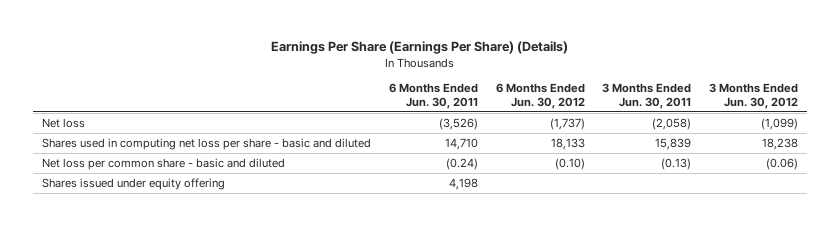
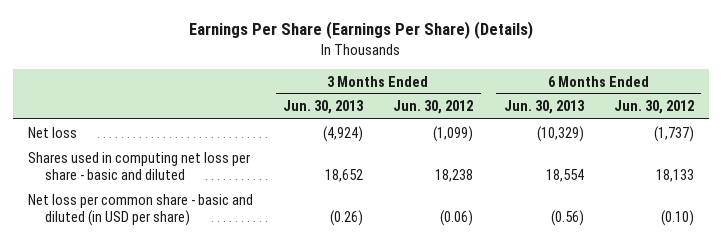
- | 6 Months Ended Jun. 30, 2011 | 6 Months Ended Jun. 30, 2012 | 3 Months Ended Jun. 30, 2011 | 3 Months Ended Jun. 30, 2012
+ | 3 Months Ended Jun. 30, 2013 | 3 Months Ended Jun. 30, 2012 | 6 Months Ended Jun. 30, 2013 | 6 Months Ended Jun. 30, 2012
- Net loss per common share - basic and diluted | (0.24) | (0.10) | (0.13) | (0.06)
- Shares issued under equity offering | 4,198 | | |
+ Net loss per common share - basic and diluted (in USD per share) | (0.26) | (0.06) | (0.56) | (0.10)

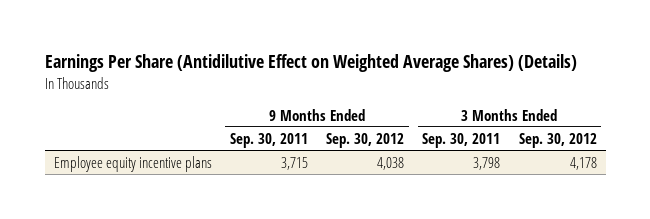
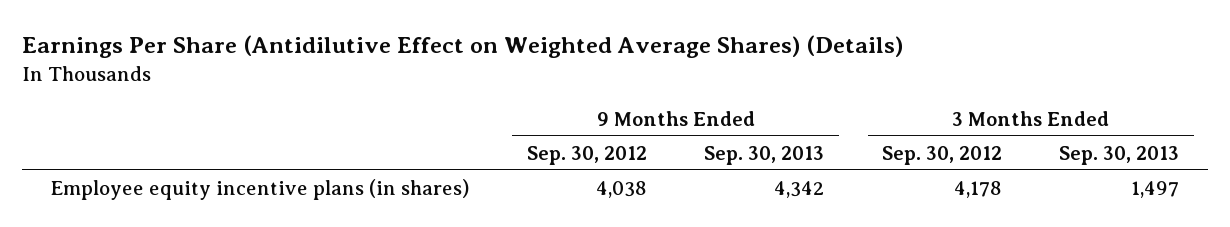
- | 9 Months Ended Sep. 30, 2011 | 9 Months Ended Sep. 30, 2012 | 3 Months Ended Sep. 30, 2011 | 3 Months Ended Sep. 30, 2012
+ | 9 Months Ended Sep. 30, 2012 | 9 Months Ended Sep. 30, 2013 | 3 Months Ended Sep. 30, 2012 | 3 Months Ended Sep. 30, 2013
- Employee equity incentive plans | 3,715 | 4,038 | 3,798 | 4,178
+ Employee equity incentive plans (in shares) | 4,038 | 4,342 | 4,178 | 1,497

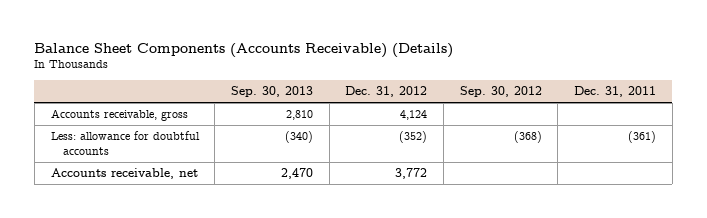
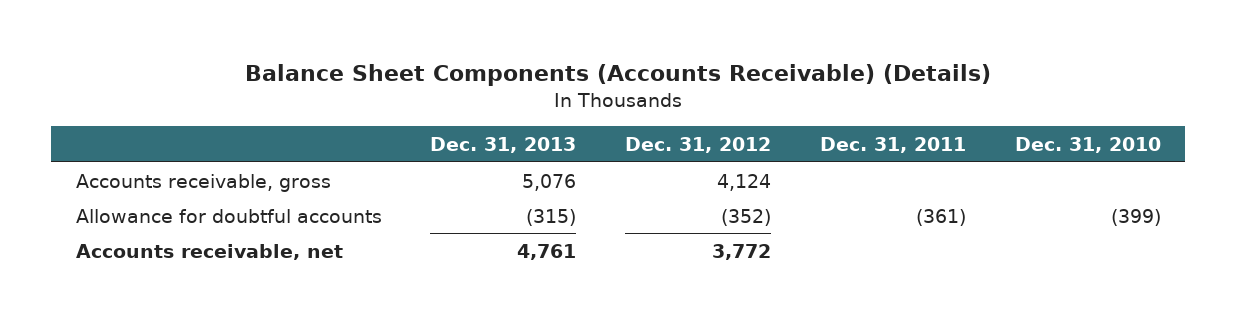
- | Sep. 30, 2013 | Dec. 31, 2012 | Sep. 30, 2012 | Dec. 31, 2011
+ | Dec. 31, 2013 | Dec. 31, 2012 | Dec. 31, 2011 | Dec. 31, 2010
- Less: allowance for doubtful accounts | (340) | (352) | (368) | (361)
+ Allowance for doubtful accounts | (315) | (352) | (361) | (399)

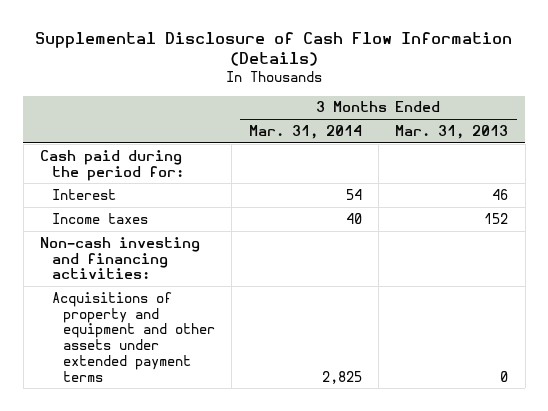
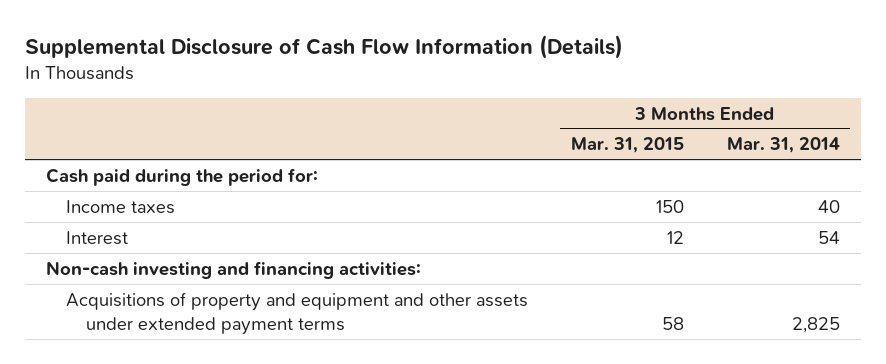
- | 3 Months Ended Mar. 31, 2014 | 3 Months Ended Mar. 31, 2013
+ | 3 Months Ended Mar. 31, 2015 | 3 Months Ended Mar. 31, 2014
moved down: Interest | 12 | 54

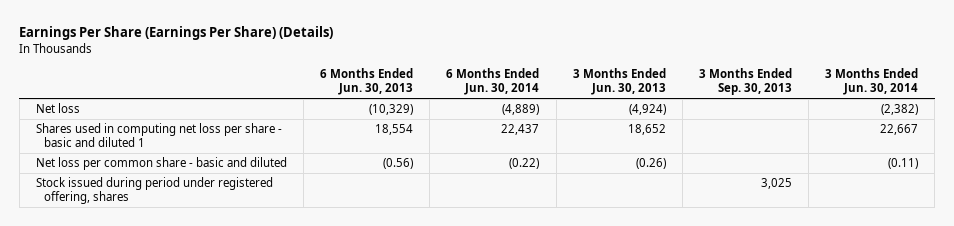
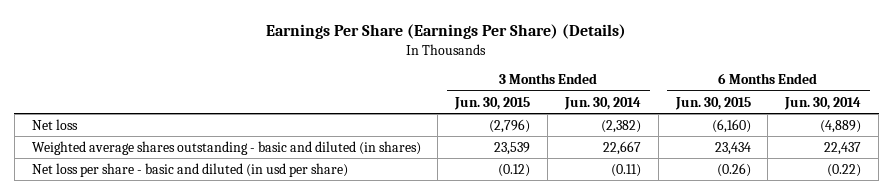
- | 6 Months Ended Jun. 30, 2013 | 6 Months Ended Jun. 30, 2014 | 3 Months Ended Jun. 30, 2013 | 3 Months Ended Sep. 30, 2013 | 3 Months Ended Jun. 30, 2014
+ | 3 Months Ended Jun. 30, 2015 | 3 Months Ended Jun. 30, 2014 | 6 Months Ended Jun. 30, 2015 | 6 Months Ended Jun. 30, 2014
- Shares used in computing net loss per share - basic and diluted 1 | 18,554 | 22,437 | 18,652 | | 22,667
- Net loss per common share - basic and diluted | (0.56) | (0.22) | (0.26) | | (0.11)
- Stock issued during period under registered offering, shares | | | | 3,025 |
+ Weighted average shares outstanding - basic and diluted (in shares) | 23,539 | 22,667 | 23,434 | 22,437
+ Net loss per share - basic and diluted (in usd per share) | (0.12) | (0.11) | (0.26) | (0.22)

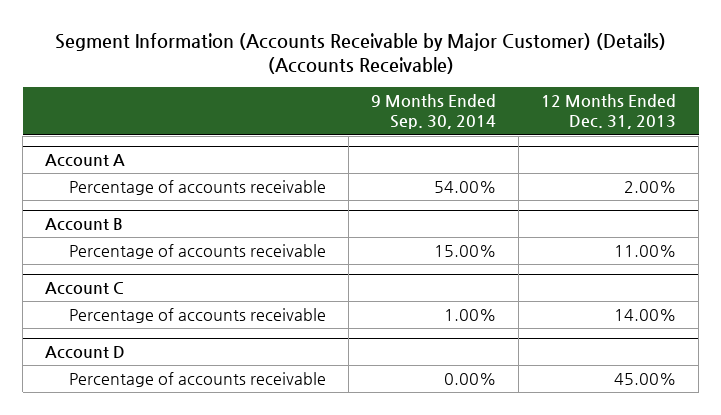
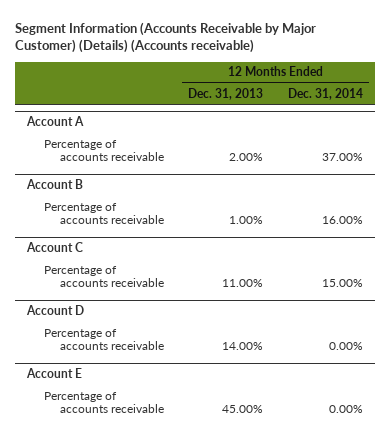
- Segment Information (Accounts Receivable by Major Customer) (Details) (Accounts Receivable)
+ Segment Information (Accounts Receivable by Major Customer) (Details) (Accounts receivable)
- | 9 Months Ended Sep. 30, 2014 | 12 Months Ended Dec. 31, 2013
+ | 12 Months Ended Dec. 31, 2013 | 12 Months Ended Dec. 31, 2014
@ Account B
- Percentage of accounts receivable | 15.00% | 11.00%
+ Percentage of accounts receivable | 1.00% | 16.00%
@ Account C
- Percentage of accounts receivable | 1.00% | 14.00%
+ Percentage of accounts receivable | 11.00% | 15.00%
@ Account D
+ Percentage of accounts receivable | 14.00% | 0.00%
+ Account E

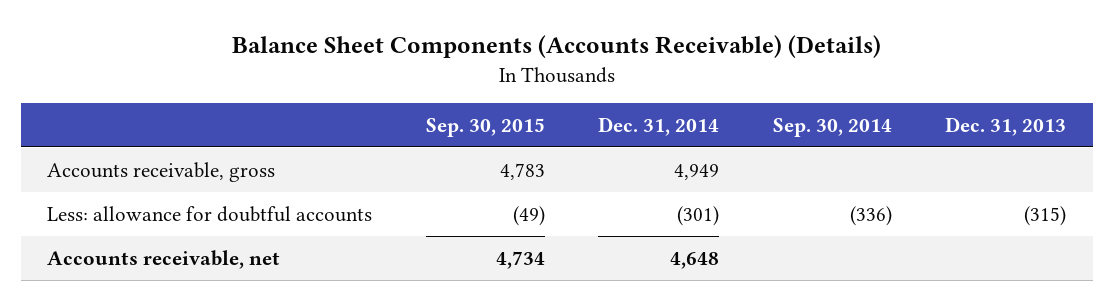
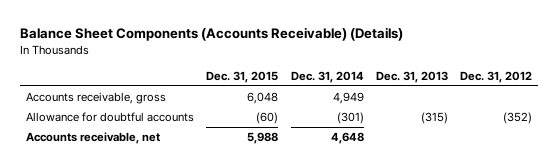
- | Sep. 30, 2015 | Dec. 31, 2014 | Sep. 30, 2014 | Dec. 31, 2013
+ | Dec. 31, 2015 | Dec. 31, 2014 | Dec. 31, 2013 | Dec. 31, 2012
- Less: allowance for doubtful accounts | (49) | (301) | (336) | (315)
+ Allowance for doubtful accounts | (60) | (301) | (315) | (352)

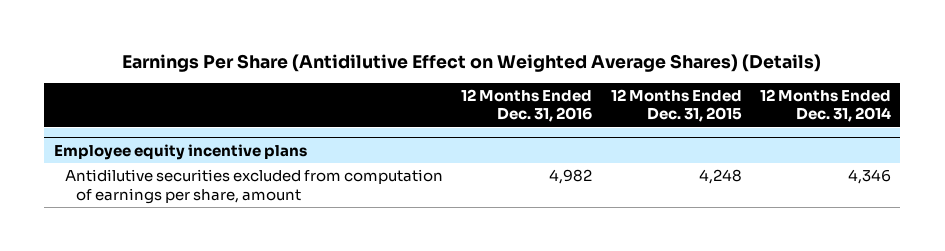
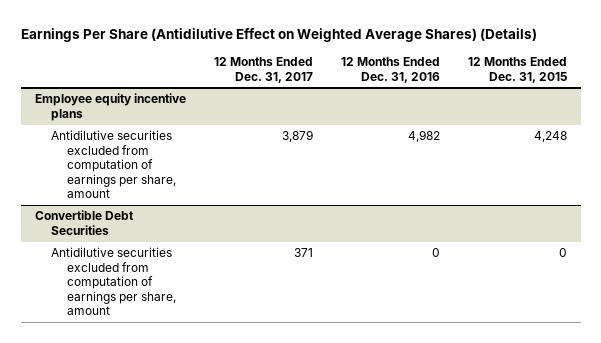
- | 12 Months Ended Dec. 31, 2016 | 12 Months Ended Dec. 31, 2015 | 12 Months Ended Dec. 31, 2014
+ | 12 Months Ended Dec. 31, 2017 | 12 Months Ended Dec. 31, 2016 | 12 Months Ended Dec. 31, 2015
+ Convertible Debt Securities
+ Antidilutive securities excluded from computation of earnings per share, amount | 371 | 0 | 0

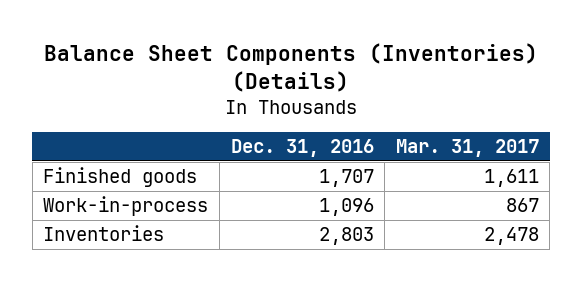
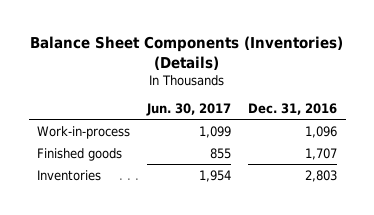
- | Dec. 31, 2016 | Mar. 31, 2017
+ | Jun. 30, 2017 | Dec. 31, 2016
moved down: Finished goods | 855 | 1,707

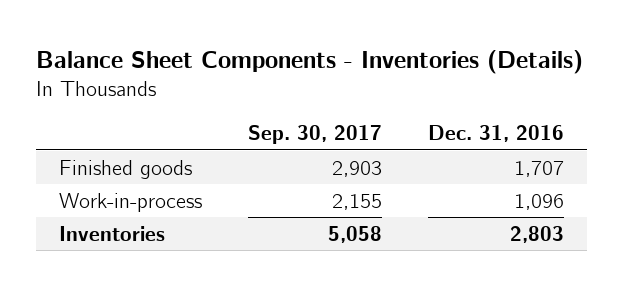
- Balance Sheet Components (Inventories) (Details)
+ Balance Sheet Components - Inventories (Details)
- | Jun. 30, 2017 | Dec. 31, 2016
+ | Sep. 30, 2017 | Dec. 31, 2016
moved down: Work-in-process | 2,155 | 1,096

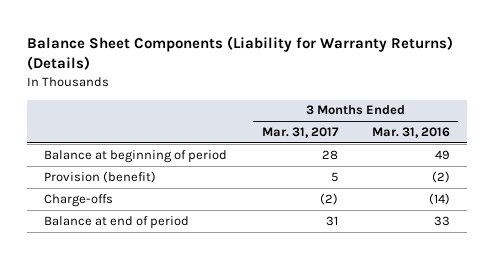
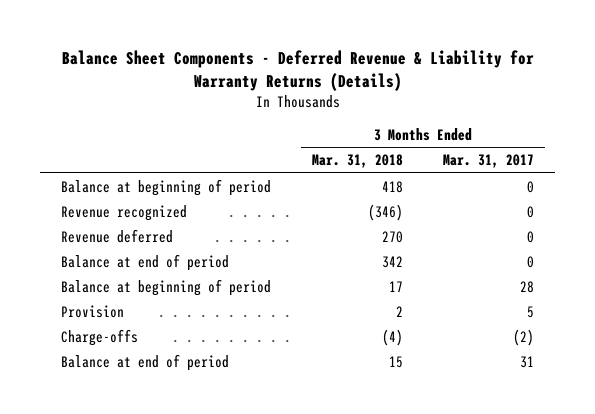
- Balance Sheet Components (Liability for Warranty Returns) (Details)
+ Balance Sheet Components - Deferred Revenue & Liability for Warranty Returns (Details)
- | 3 Months Ended Mar. 31, 2017 | 3 Months Ended Mar. 31, 2016
+ | 3 Months Ended Mar. 31, 2018 | 3 Months Ended Mar. 31, 2017
+ Balance at beginning of period | 418 | 0
+ Revenue recognized | (346) | 0
+ Revenue deferred | 270 | 0
+ Balance at end of period | 342 | 0
- Provision (benefit) | 5 | (2)
+ Provision | 2 | 5

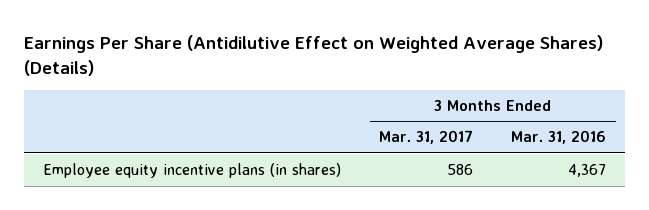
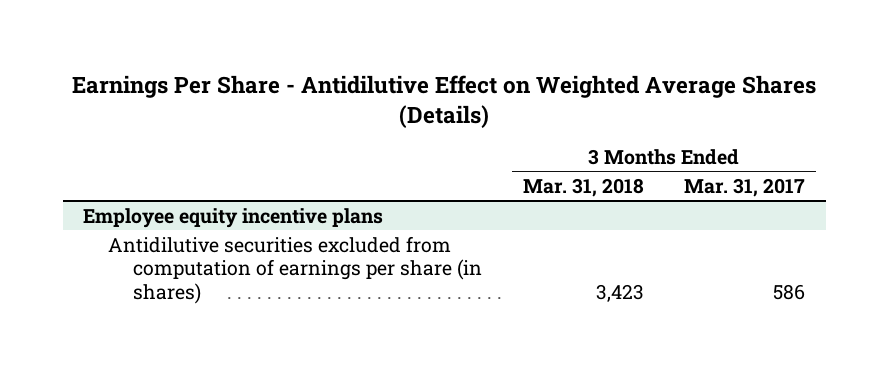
- Earnings Per Share (Antidilutive Effect on Weighted Average Shares) (Details)
+ Earnings Per Share - Antidilutive Effect on Weighted Average Shares (Details)
- | 3 Months Ended Mar. 31, 2017 | 3 Months Ended Mar. 31, 2016
+ | 3 Months Ended Mar. 31, 2018 | 3 Months Ended Mar. 31, 2017
- Employee equity incentive plans (in shares) | 586 | 4,367
+ Employee equity incentive plans
+ Antidilutive securities excluded from computation of earnings per share (in shares) | 3,423 | 586

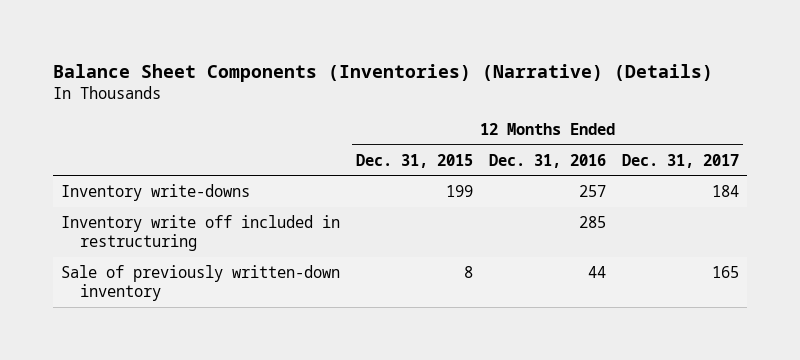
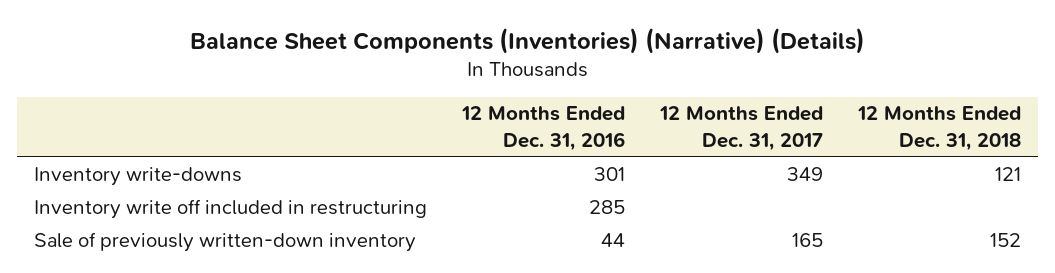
- | 12 Months Ended Dec. 31, 2015 | 12 Months Ended Dec. 31, 2016 | 12 Months Ended Dec. 31, 2017
+ | 12 Months Ended Dec. 31, 2016 | 12 Months Ended Dec. 31, 2017 | 12 Months Ended Dec. 31, 2018
- Inventory write-downs | 199 | 257 | 184
+ Inventory write-downs | 301 | 349 | 121

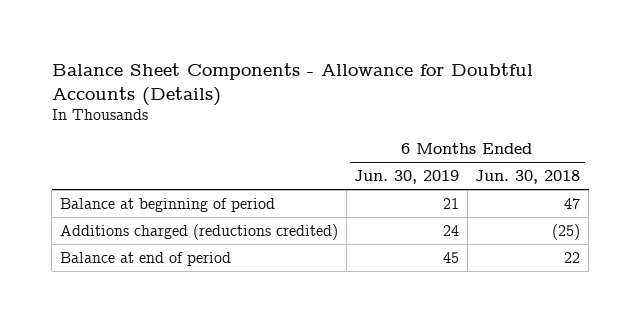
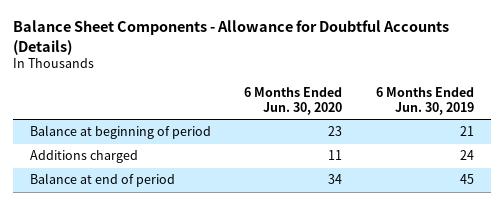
- | 6 Months Ended Jun. 30, 2019 | 6 Months Ended Jun. 30, 2018
+ | 6 Months Ended Jun. 30, 2020 | 6 Months Ended Jun. 30, 2019
- Additions charged (reductions credited) | 24 | (25)
+ Additions charged | 11 | 24

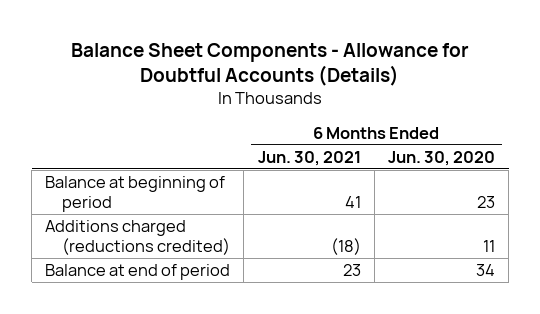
- | 6 Months Ended Jun. 30, 2020 | 6 Months Ended Jun. 30, 2019
+ | 6 Months Ended Jun. 30, 2021 | 6 Months Ended Jun. 30, 2020
- Additions charged | 11 | 24
+ Additions charged (reductions credited) | (18) | 11

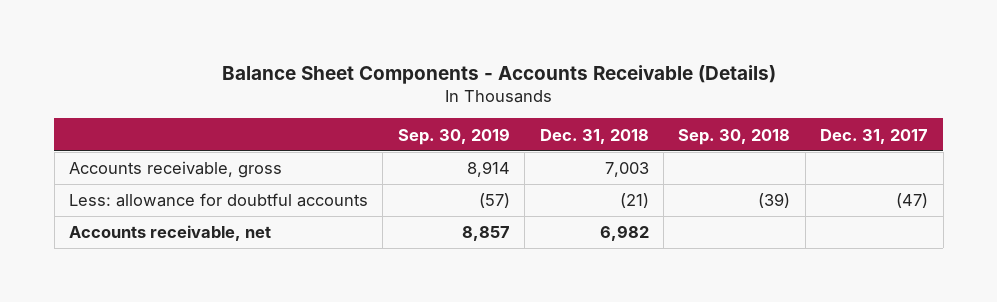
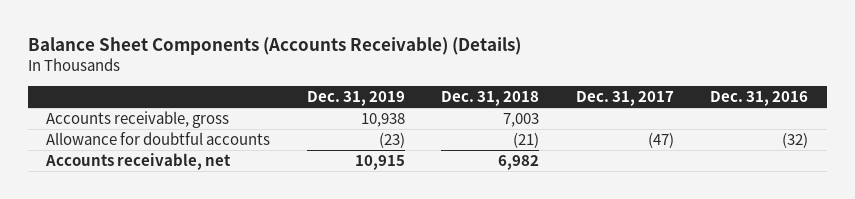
- Balance Sheet Components - Accounts Receivable (Details)
+ Balance Sheet Components (Accounts Receivable) (Details)
- | Sep. 30, 2019 | Dec. 31, 2018 | Sep. 30, 2018 | Dec. 31, 2017
+ | Dec. 31, 2019 | Dec. 31, 2018 | Dec. 31, 2017 | Dec. 31, 2016
- Less: allowance for doubtful accounts | (57) | (21) | (39) | (47)
+ Allowance for doubtful accounts | (23) | (21) | (47) | (32)

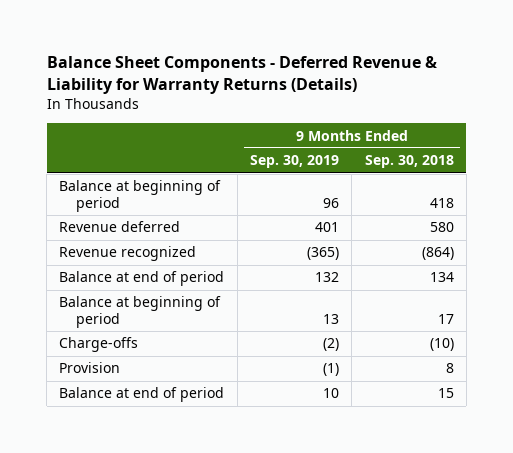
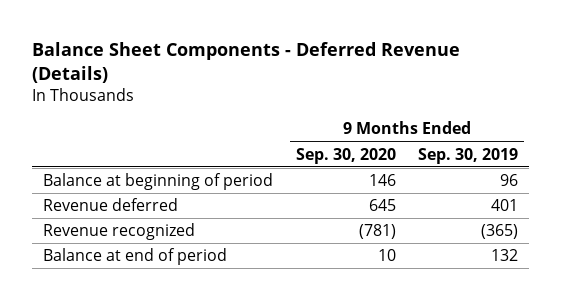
- Balance Sheet Components - Deferred Revenue & Liability for Warranty Returns (Details)
+ Balance Sheet Components - Deferred Revenue (Details)
- | 9 Months Ended Sep. 30, 2019 | 9 Months Ended Sep. 30, 2018
+ | 9 Months Ended Sep. 30, 2020 | 9 Months Ended Sep. 30, 2019
- Balance at beginning of period | 13 | 17
- Charge-offs | (2) | (10)
- Provision | (1) | 8
- Balance at end of period | 10 | 15

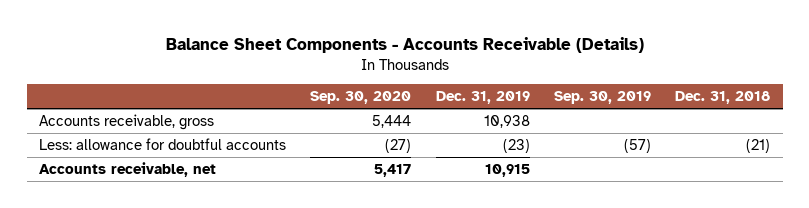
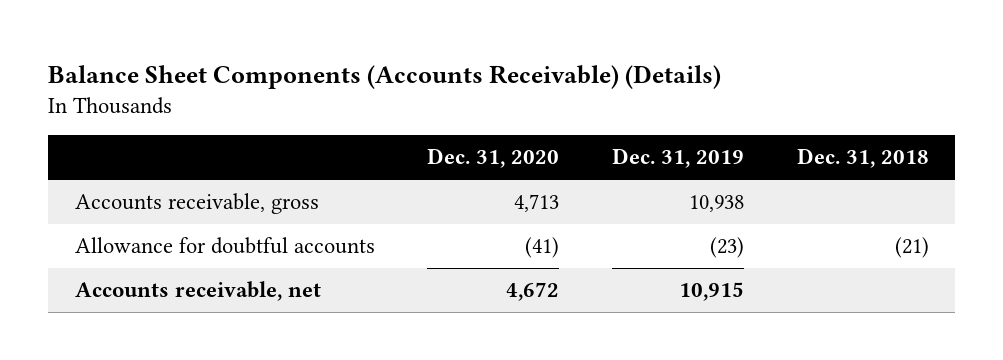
- Balance Sheet Components - Accounts Receivable (Details)
+ Balance Sheet Components (Accounts Receivable) (Details)
- | Sep. 30, 2020 | Dec. 31, 2019 | Sep. 30, 2019 | Dec. 31, 2018
+ | Dec. 31, 2020 | Dec. 31, 2019 | Dec. 31, 2018
- Less: allowance for doubtful accounts | (27) | (23) | (57) | (21)
+ Allowance for doubtful accounts | (41) | (23) | (21)

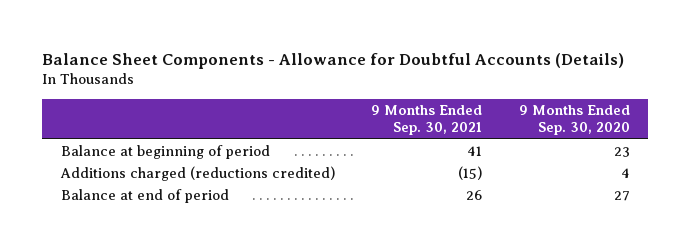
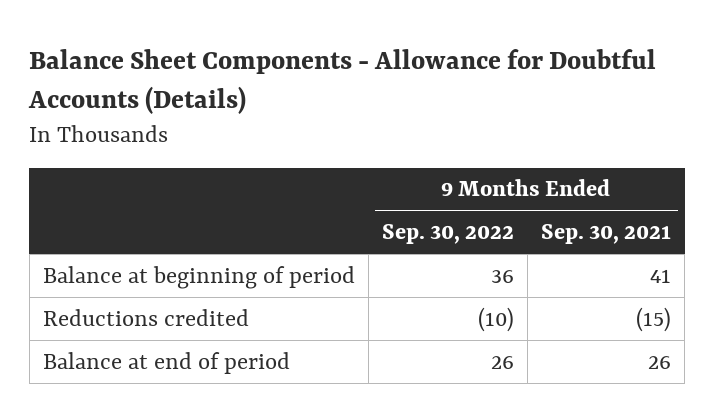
- | 9 Months Ended Sep. 30, 2021 | 9 Months Ended Sep. 30, 2020
+ | 9 Months Ended Sep. 30, 2022 | 9 Months Ended Sep. 30, 2021
- Additions charged (reductions credited) | (15) | 4
+ Reductions credited | (10) | (15)

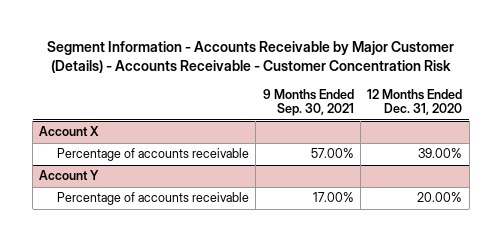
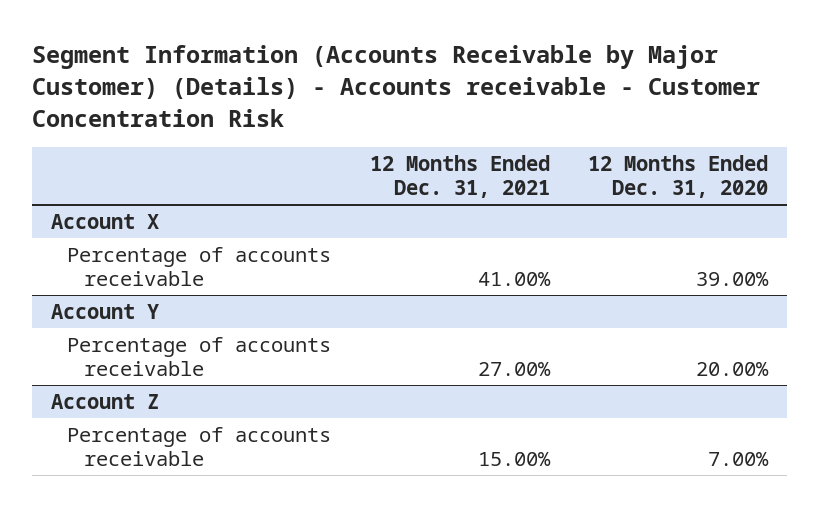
- Segment Information - Accounts Receivable by Major Customer (Details) - Accounts Receivable - Customer Concentration Risk
+ Segment Information (Accounts Receivable by Major Customer) (Details) - Accounts receivable - Customer Concentration Risk
- | 9 Months Ended Sep. 30, 2021 | 12 Months Ended Dec. 31, 2020
+ | 12 Months Ended Dec. 31, 2021 | 12 Months Ended Dec. 31, 2020
+ Account Z
+ Percentage of accounts receivable | 15.00% | 7.00%

